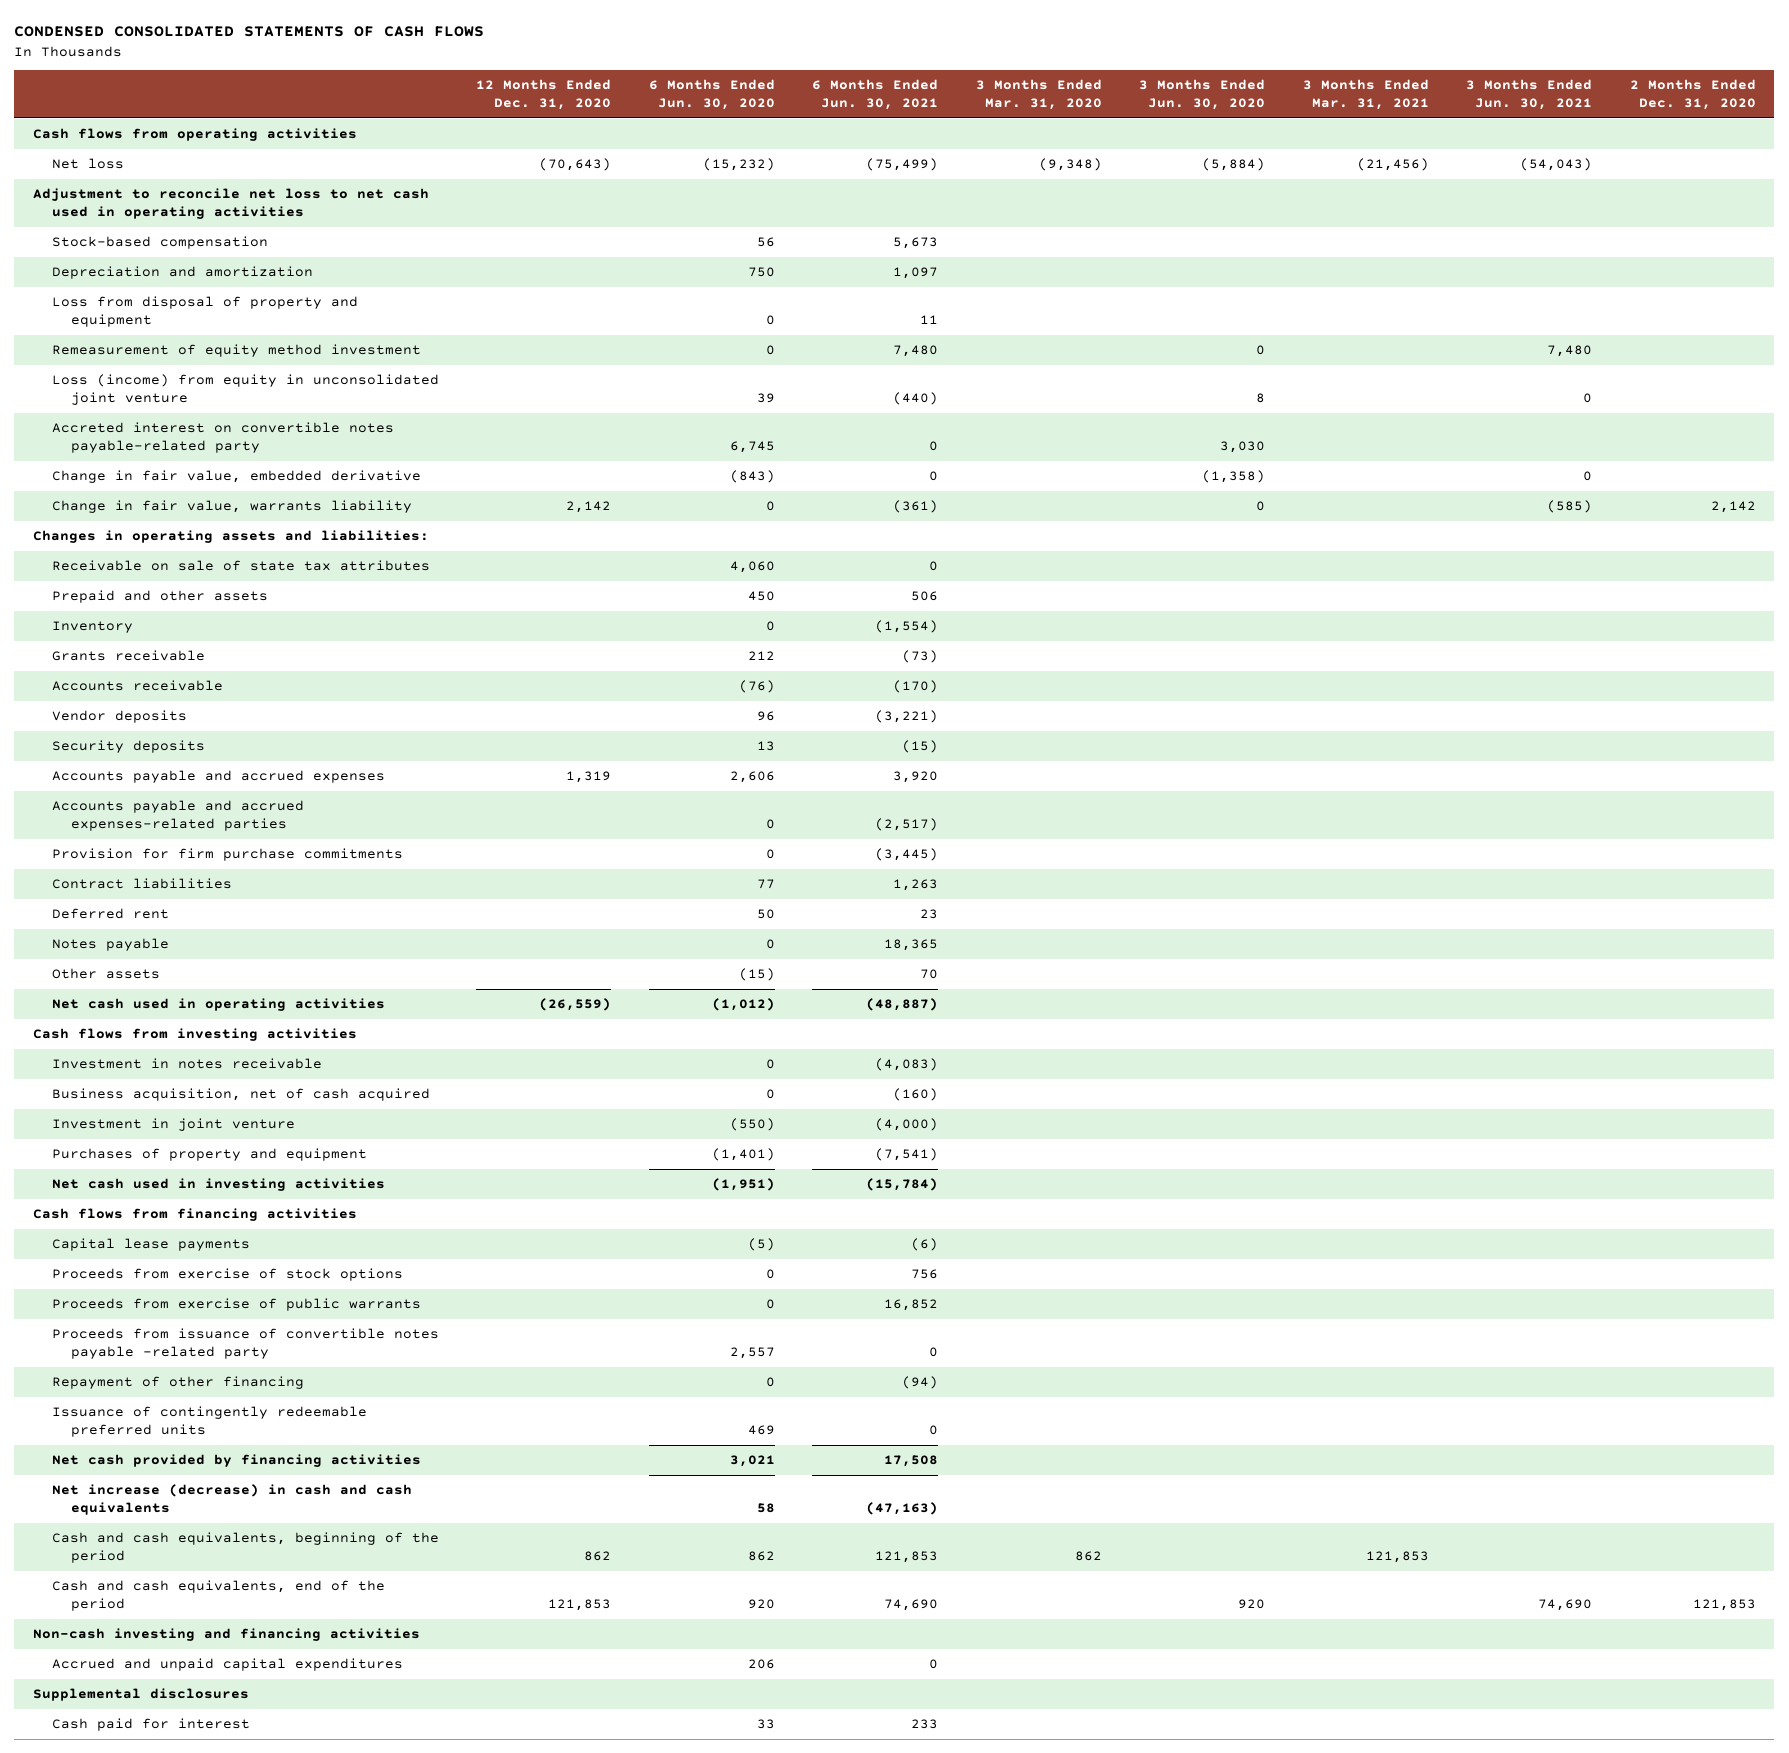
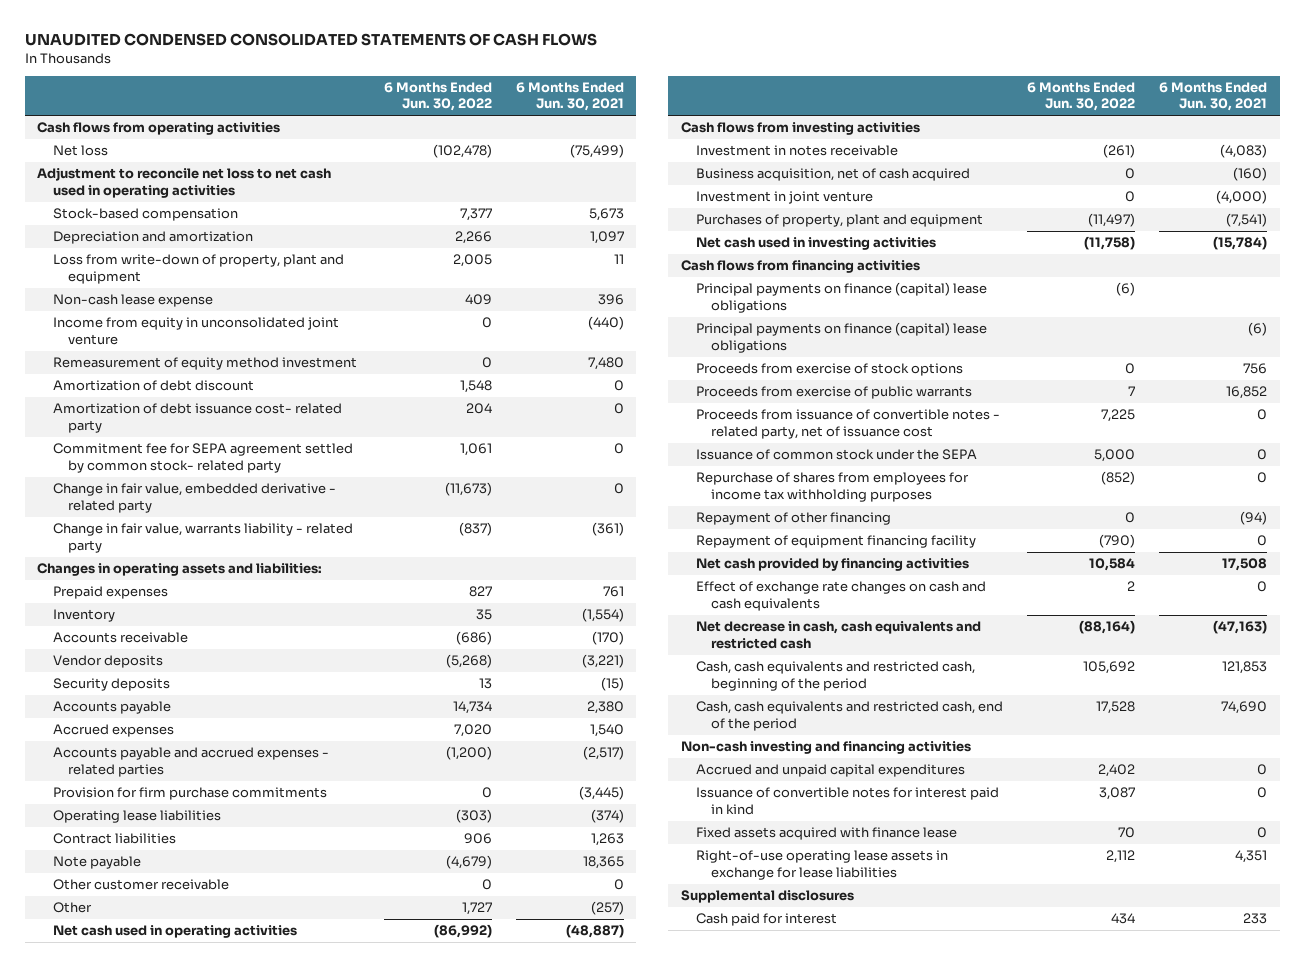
- CONDENSED CONSOLIDATED STATEMENTS OF CASH FLOWS
+ UNAUDITED CONDENSED CONSOLIDATED STATEMENTS OF CASH FLOWS
- | 12 Months Ended Dec. 31, 2020 | 6 Months Ended Jun. 30, 2020 | 6 Months Ended Jun. 30, 2021 | 3 Months Ended Mar. 31, 2020 | 3 Months Ended Jun. 30, 2020 | 3 Months Ended Mar. 31, 2021 | 3 Months Ended Jun. 30, 2021 | 2 Months Ended Dec. 31, 2020
+ | 6 Months Ended Jun. 30, 2022 | 6 Months Ended Jun. 30, 2021
- Loss from disposal of property and equipment | | 0 | 11 | | | | |
+ Loss from write-down of property, plant and equipment | 2,005 | 11
+ Non-cash lease expense | 409 | 396
+ Income from equity in unconsolidated joint venture | 0 | (440)
- Loss (income) from equity in unconsolidated joint venture | | 39 | (440) | | 8 | | 0 |
- Accreted interest on convertible notes payable-related party | | 6,745 | 0 | | 3,030 | | |
- Change in fair value, embedded derivative | | (843) | 0 | | (1,358) | | 0 |
- Change in fair value, warrants liability | 2,142 | 0 | (361) | | 0 | | (585) | 2,142
+ Amortization of debt discount | 1,548 | 0
+ Amortization of debt issuance cost- related party | 204 | 0
+ Commitment fee for SEPA agreement settled by common stock- related party | 1,061 | 0
+ Change in fair value, embedded derivative - related party | (11,673) | 0
+ Change in fair value, warrants liability - related party | (837) | (361)
- Receivable on sale of state tax attributes | | 4,060 | 0 | | | | |
- Prepaid and other assets | | 450 | 506 | | | | |
+ Prepaid expenses | 827 | 761
- Grants receivable | | 212 | (73) | | | | |
- Accounts payable and accrued expenses | 1,319 | 2,606 | 3,920 | | | | |
- Accounts payable and accrued expenses-related parties | | 0 | (2,517) | | | | |
+ Accounts payable | 14,734 | 2,380
+ Accrued expenses | 7,020 | 1,540
+ Accounts payable and accrued expenses - related parties | (1,200) | (2,517)
+ Operating lease liabilities | (303) | (374)
- Deferred rent | | 50 | 23 | | | | |
- Notes payable | | 0 | 18,365 | | | | |
- Other assets | | (15) | 70 | | | | |
+ Note payable | (4,679) | 18,365
+ Other customer receivable | 0 | 0
+ Other | 1,727 | (257)
- Purchases of property and equipment | | (1,401) | (7,541) | | | | |
+ Purchases of property, plant and equipment | (11,497) | (7,541)
- Capital lease payments | | (5) | (6) | | | | |
+ Principal payments on finance (capital) lease obligations | (6) |
+ Principal payments on finance (capital) lease obligations | | (6)
- Proceeds from issuance of convertible notes payable -related party | | 2,557 | 0 | | | | |
+ Proceeds from issuance of convertible notes - related party, net of issuance cost | 7,225 | 0
+ Issuance of common stock under the SEPA | 5,000 | 0
+ Repurchase of shares from employees for income tax withholding purposes | (852) | 0
- Issuance of contingently redeemable preferred units | | 469 | 0 | | | | |
+ Repayment of equipment financing facility | (790) | 0
- Net increase (decrease) in cash and cash equivalents | | 58 | (47,163) | | | | |
- Cash and cash equivalents, beginning of the period | 862 | 862 | 121,853 | 862 | | 121,853 | |
- Cash and cash equivalents, end of the period | 121,853 | 920 | 74,690 | | 920 | | 74,690 | 121,853
+ Effect of exchange rate changes on cash and cash equivalents | 2 | 0
+ Net decrease in cash, cash equivalents and restricted cash | (88,164) | (47,163)
+ Cash, cash equivalents and restricted cash, beginning of the period | 105,692 | 121,853
+ Cash, cash equivalents and restricted cash, end of the period | 17,528 | 74,690
+ Issuance of convertible notes for interest paid in kind | 3,087 | 0
+ Fixed assets acquired with finance lease | 70 | 0
+ Right-of-use operating lease assets in exchange for lease liabilities | 2,112 | 4,351

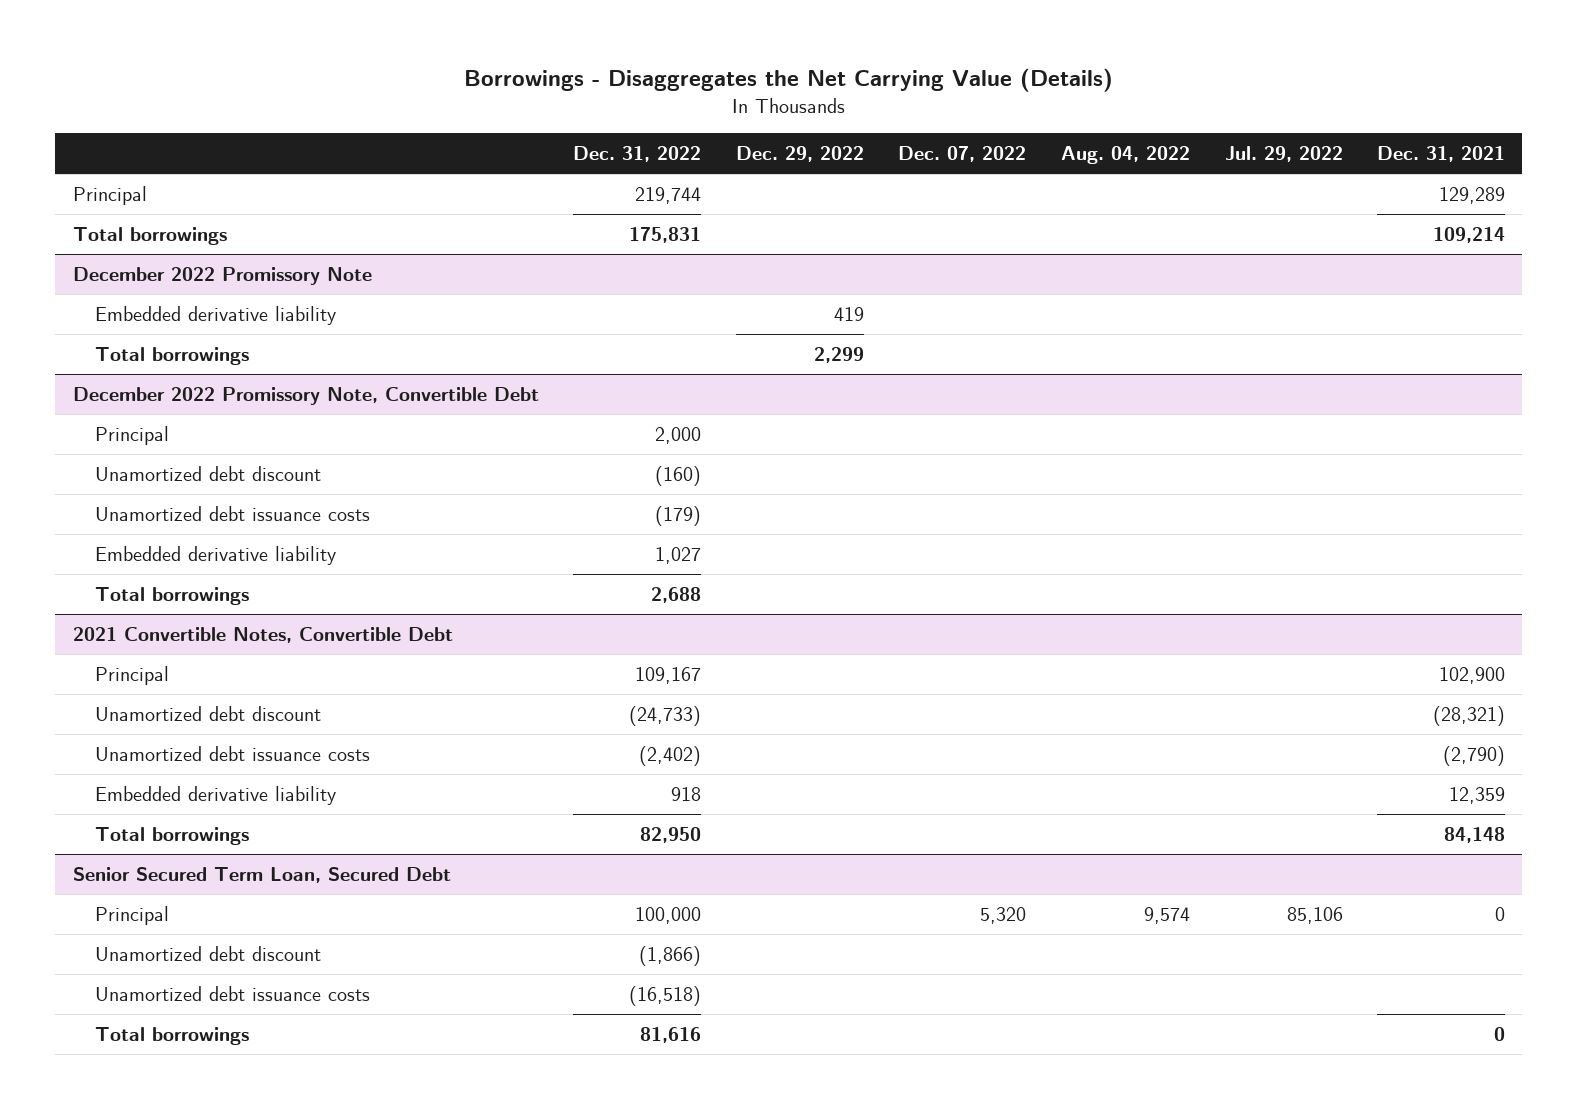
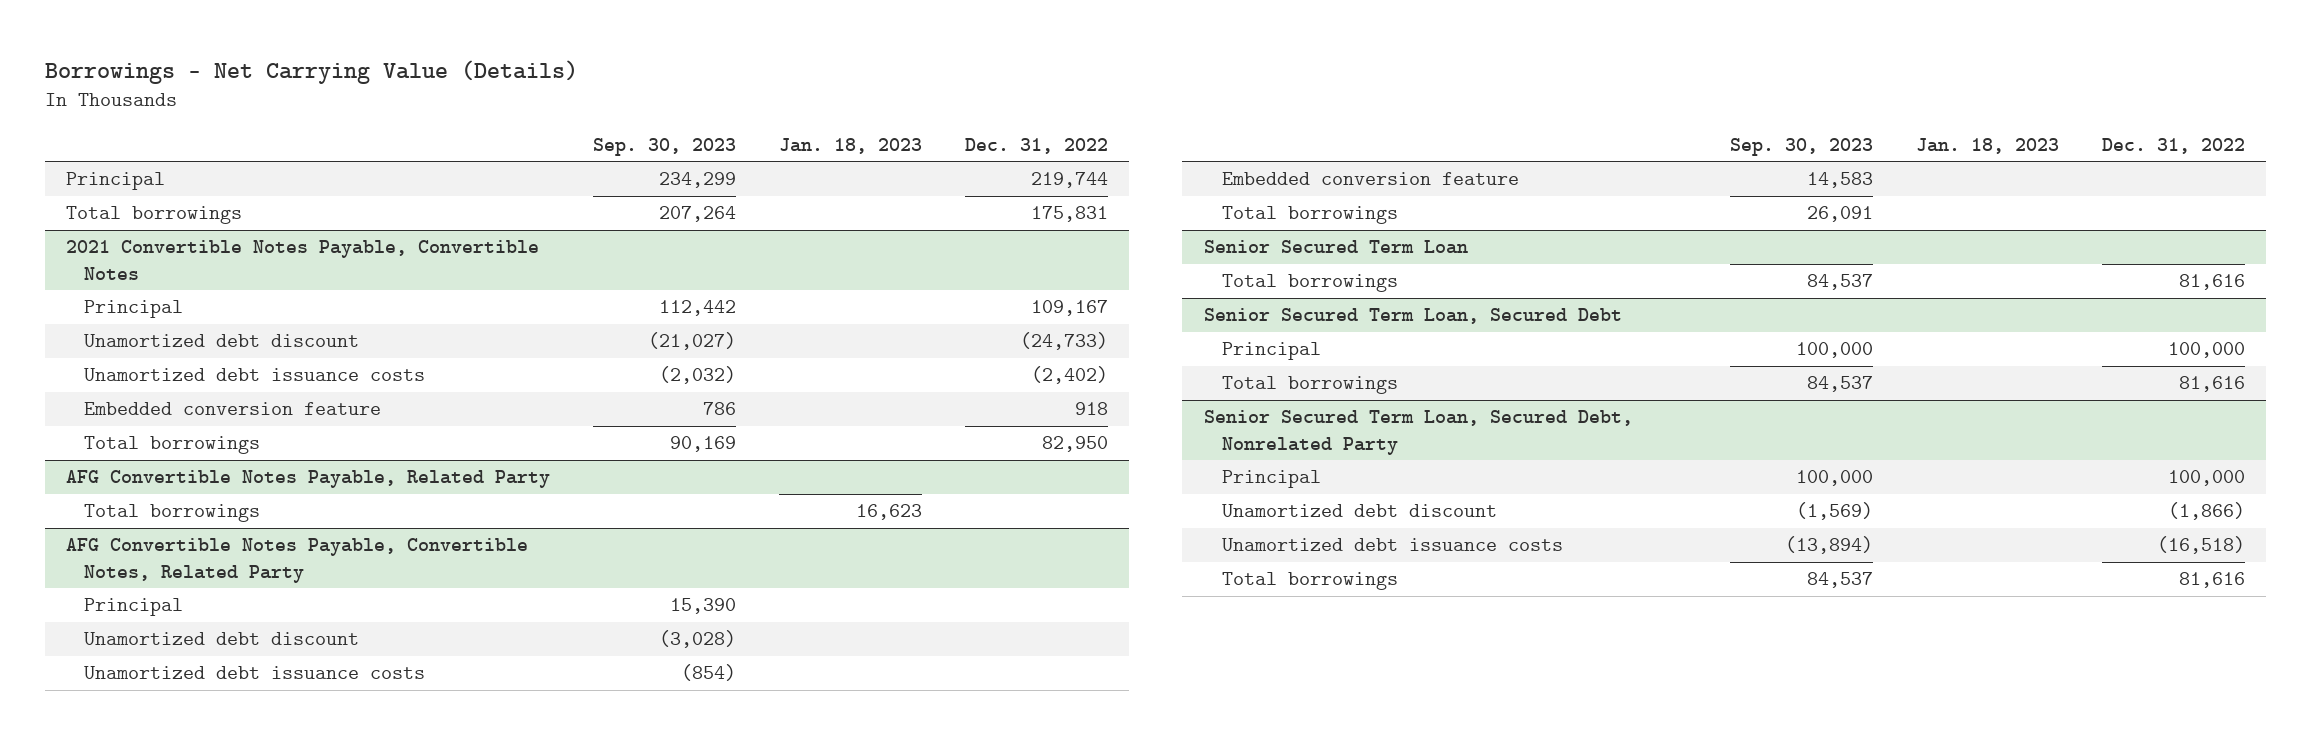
- Borrowings - Disaggregates the Net Carrying Value (Details)
+ Borrowings - Net Carrying Value (Details)
- | Dec. 31, 2022 | Dec. 29, 2022 | Dec. 07, 2022 | Aug. 04, 2022 | Jul. 29, 2022 | Dec. 31, 2021
+ | Sep. 30, 2023 | Jan. 18, 2023 | Dec. 31, 2022
- December 2022 Promissory Note
- Embedded derivative liability | | 419 | | | |
- Total borrowings | | 2,299 | | | |
- December 2022 Promissory Note, Convertible Debt
- Principal | 2,000 | | | | |
- Unamortized debt discount | (160) | | | | |
- Unamortized debt issuance costs | (179) | | | | |
- Embedded derivative liability | 1,027 | | | | |
- Total borrowings | 2,688 | | | | |
- 2021 Convertible Notes, Convertible Debt
+ 2021 Convertible Notes Payable, Convertible Notes
- Embedded derivative liability | 918 | | | | | 12,359
+ Embedded conversion feature | 786 | | 918
+ AFG Convertible Notes Payable, Related Party
+ Total borrowings | | 16,623 |
+ AFG Convertible Notes Payable, Convertible Notes, Related Party
+ Principal | 15,390 | |
+ Unamortized debt discount | (3,028) | |
+ Unamortized debt issuance costs | (854) | |
+ Embedded conversion feature | 14,583 | |
+ Total borrowings | 26,091 | |
+ Senior Secured Term Loan
+ Total borrowings | 84,537 | | 81,616
@ Senior Secured Term Loan, Secured Debt
+ Total borrowings | 84,537 | | 81,616
+ Senior Secured Term Loan, Secured Debt, Nonrelated Party
+ Principal | 100,000 | | 100,000

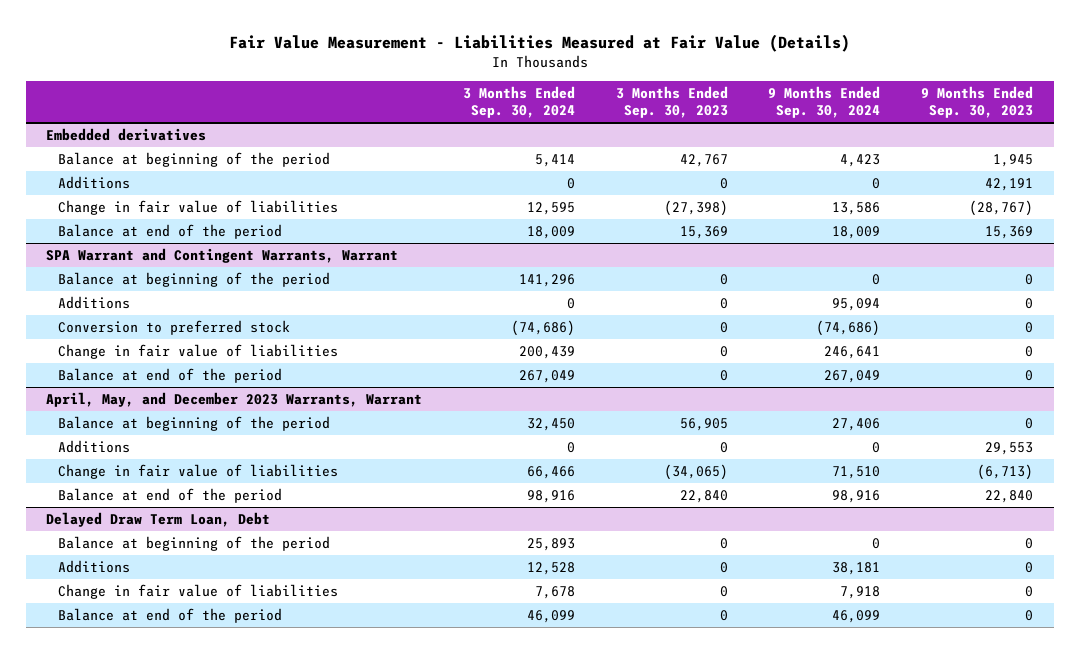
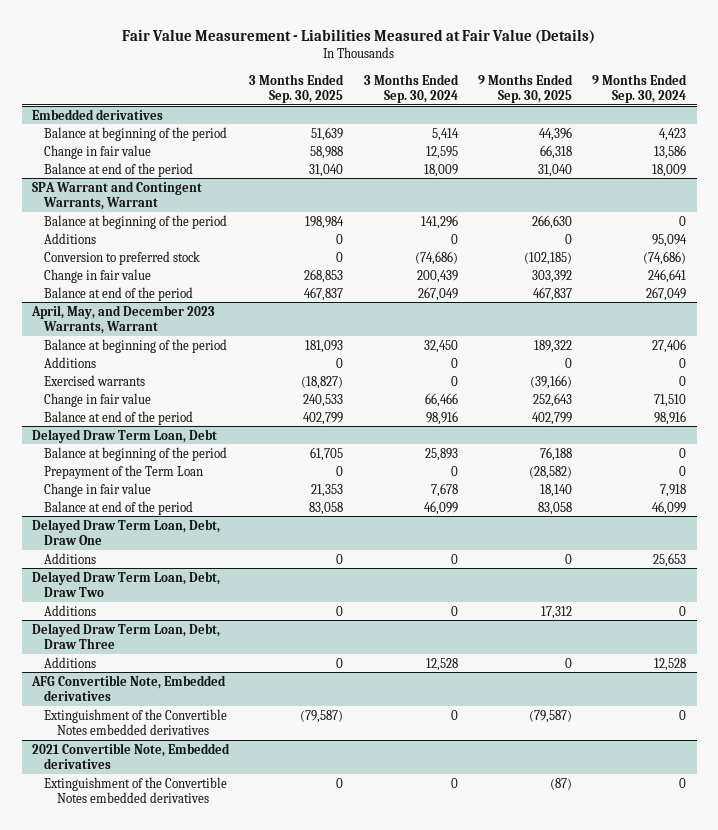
- | 3 Months Ended Sep. 30, 2024 | 3 Months Ended Sep. 30, 2023 | 9 Months Ended Sep. 30, 2024 | 9 Months Ended Sep. 30, 2023
+ | 3 Months Ended Sep. 30, 2025 | 3 Months Ended Sep. 30, 2024 | 9 Months Ended Sep. 30, 2025 | 9 Months Ended Sep. 30, 2024
@ Embedded derivatives
- Additions | 0 | 0 | 0 | 42,191
- Change in fair value of liabilities | 12,595 | (27,398) | 13,586 | (28,767)
+ Change in fair value | 58,988 | 12,595 | 66,318 | 13,586
@ SPA Warrant and Contingent Warrants, Warrant
- Change in fair value of liabilities | 200,439 | 0 | 246,641 | 0
+ Change in fair value | 268,853 | 200,439 | 303,392 | 246,641
@ April, May, and December 2023 Warrants, Warrant
- Change in fair value of liabilities | 66,466 | (34,065) | 71,510 | (6,713)
+ Exercised warrants | (18,827) | 0 | (39,166) | 0
+ Change in fair value | 240,533 | 66,466 | 252,643 | 71,510
@ Delayed Draw Term Loan, Debt
- Additions | 12,528 | 0 | 38,181 | 0
- Change in fair value of liabilities | 7,678 | 0 | 7,918 | 0
+ Prepayment of the Term Loan | 0 | 0 | (28,582) | 0
+ Change in fair value | 21,353 | 7,678 | 18,140 | 7,918
+ Delayed Draw Term Loan, Debt, Draw One
+ Additions | 0 | 0 | 0 | 25,653
+ Delayed Draw Term Loan, Debt, Draw Two
+ Additions | 0 | 0 | 17,312 | 0
+ Delayed Draw Term Loan, Debt, Draw Three
+ Additions | 0 | 12,528 | 0 | 12,528
+ AFG Convertible Note, Embedded derivatives
+ Extinguishment of the Convertible Notes embedded derivatives | (79,587) | 0 | (79,587) | 0
+ 2021 Convertible Note, Embedded derivatives
+ Extinguishment of the Convertible Notes embedded derivatives | 0 | 0 | (87) | 0

